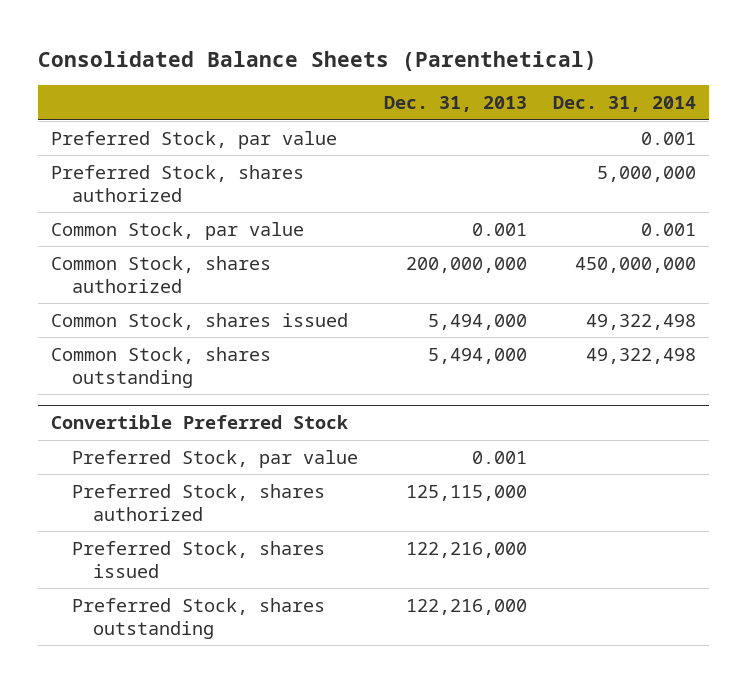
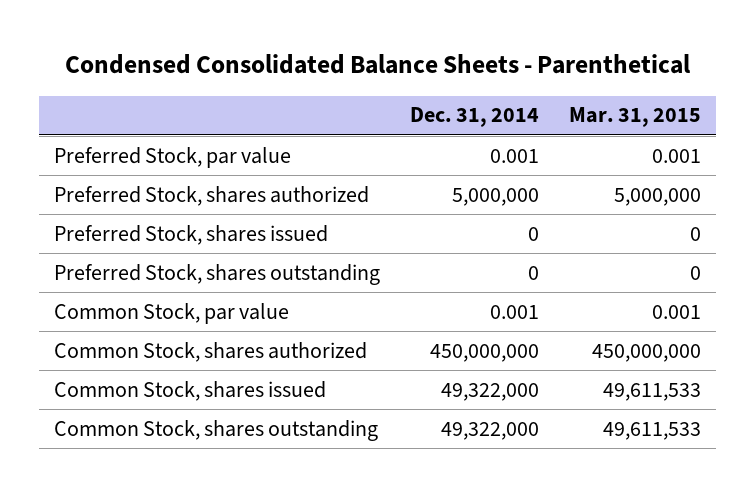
- Consolidated Balance Sheets (Parenthetical)
+ Condensed Consolidated Balance Sheets - Parenthetical
- | Dec. 31, 2013 | Dec. 31, 2014
+ | Dec. 31, 2014 | Mar. 31, 2015
+ Preferred Stock, shares issued | 0 | 0
+ Preferred Stock, shares outstanding | 0 | 0
- Common Stock, shares issued | 5,494,000 | 49,322,498
- Common Stock, shares outstanding | 5,494,000 | 49,322,498
- Convertible Preferred Stock
- Preferred Stock, par value | 0.001 |
- Preferred Stock, shares authorized | 125,115,000 |
- Preferred Stock, shares issued | 122,216,000 |
- Preferred Stock, shares outstanding | 122,216,000 |
+ Common Stock, shares issued | 49,322,000 | 49,611,533
+ Common Stock, shares outstanding | 49,322,000 | 49,611,533

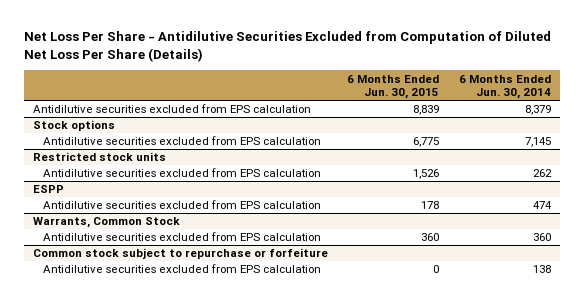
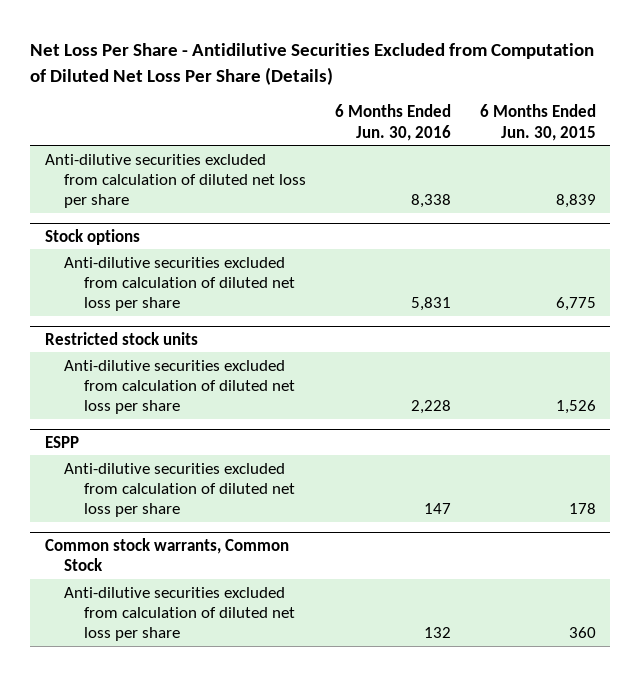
- | 6 Months Ended Jun. 30, 2015 | 6 Months Ended Jun. 30, 2014
+ | 6 Months Ended Jun. 30, 2016 | 6 Months Ended Jun. 30, 2015
- Antidilutive securities excluded from EPS calculation | 8,839 | 8,379
+ Anti-dilutive securities excluded from calculation of diluted net loss per share | 8,338 | 8,839
@ Stock options
- Antidilutive securities excluded from EPS calculation | 6,775 | 7,145
+ Anti-dilutive securities excluded from calculation of diluted net loss per share | 5,831 | 6,775
@ Restricted stock units
- Antidilutive securities excluded from EPS calculation | 1,526 | 262
+ Anti-dilutive securities excluded from calculation of diluted net loss per share | 2,228 | 1,526
@ ESPP
- Antidilutive securities excluded from EPS calculation | 178 | 474
- Warrants, Common Stock
- Antidilutive securities excluded from EPS calculation | 360 | 360
- Common stock subject to repurchase or forfeiture
- Antidilutive securities excluded from EPS calculation | 0 | 138
@ ESPP
+ Anti-dilutive securities excluded from calculation of diluted net loss per share | 147 | 178
+ Common stock warrants, Common Stock
+ Anti-dilutive securities excluded from calculation of diluted net loss per share | 132 | 360

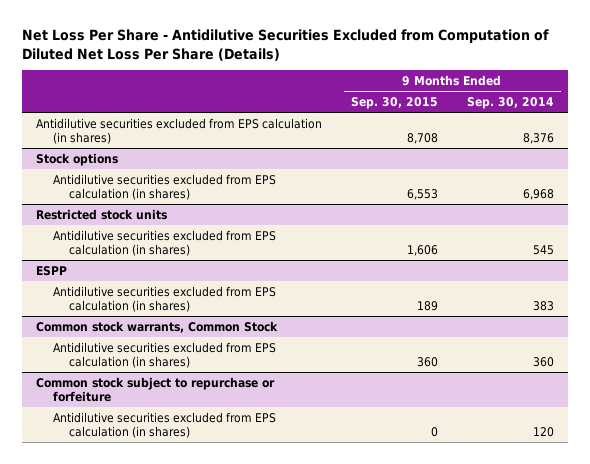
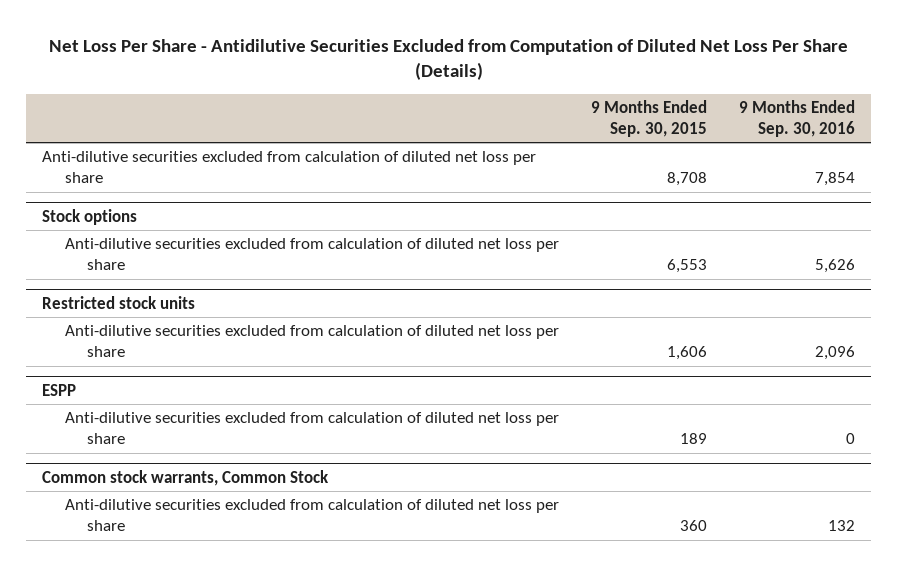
- | 9 Months Ended Sep. 30, 2015 | 9 Months Ended Sep. 30, 2014
+ | 9 Months Ended Sep. 30, 2015 | 9 Months Ended Sep. 30, 2016
- Antidilutive securities excluded from EPS calculation (in shares) | 8,708 | 8,376
+ Anti-dilutive securities excluded from calculation of diluted net loss per share | 8,708 | 7,854
@ Stock options
- Antidilutive securities excluded from EPS calculation (in shares) | 6,553 | 6,968
+ Anti-dilutive securities excluded from calculation of diluted net loss per share | 6,553 | 5,626
@ Restricted stock units
- Antidilutive securities excluded from EPS calculation (in shares) | 1,606 | 545
+ Anti-dilutive securities excluded from calculation of diluted net loss per share | 1,606 | 2,096
@ ESPP
- Antidilutive securities excluded from EPS calculation (in shares) | 189 | 383
+ Anti-dilutive securities excluded from calculation of diluted net loss per share | 189 | 0
@ Common stock warrants, Common Stock
- Antidilutive securities excluded from EPS calculation (in shares) | 360 | 360
- Common stock subject to repurchase or forfeiture
- Antidilutive securities excluded from EPS calculation (in shares) | 0 | 120
@ Common stock warrants, Common Stock
+ Anti-dilutive securities excluded from calculation of diluted net loss per share | 360 | 132

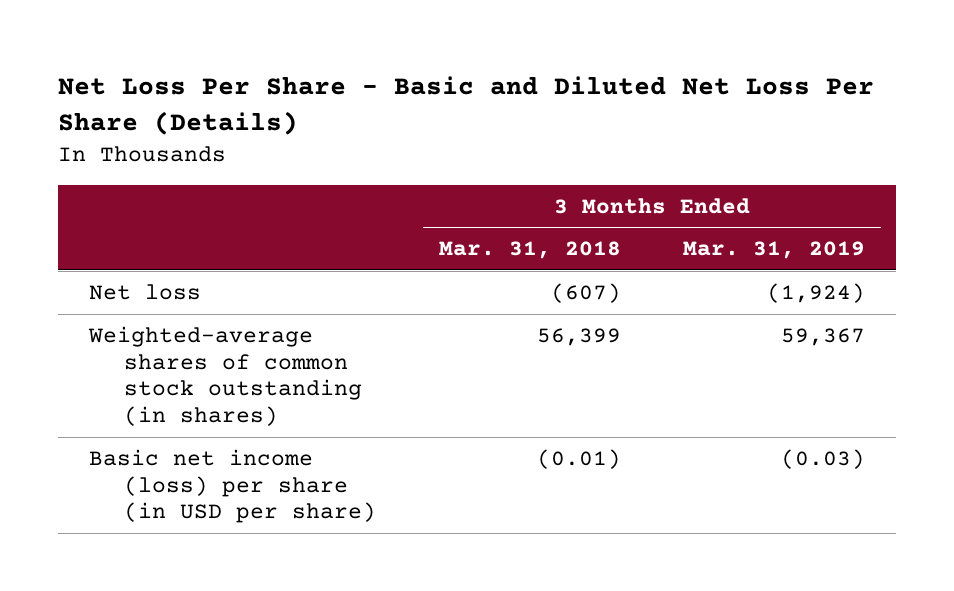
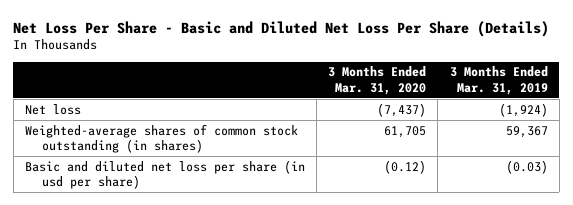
- | 3 Months Ended Mar. 31, 2018 | 3 Months Ended Mar. 31, 2019
+ | 3 Months Ended Mar. 31, 2020 | 3 Months Ended Mar. 31, 2019
- Basic net income (loss) per share (in USD per share) | (0.01) | (0.03)
+ Basic and diluted net loss per share (in usd per share) | (0.12) | (0.03)

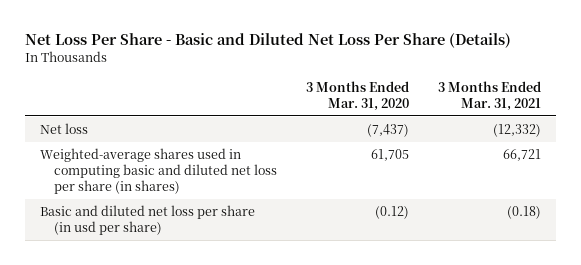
- | 3 Months Ended Mar. 31, 2020 | 3 Months Ended Mar. 31, 2019
+ | 3 Months Ended Mar. 31, 2020 | 3 Months Ended Mar. 31, 2021
- Weighted-average shares of common stock outstanding (in shares) | 61,705 | 59,367
+ Weighted-average shares used in computing basic and diluted net loss per share (in shares) | 61,705 | 66,721

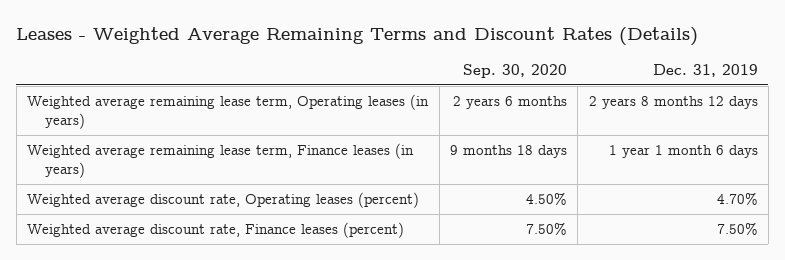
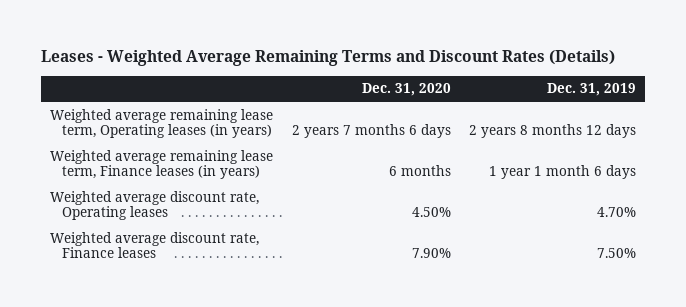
- | Sep. 30, 2020 | Dec. 31, 2019
+ | Dec. 31, 2020 | Dec. 31, 2019
- Weighted average discount rate, Operating leases (percent) | 4.50% | 4.70%
- Weighted average discount rate, Finance leases (percent) | 7.50% | 7.50%
+ Weighted average discount rate, Operating leases | 4.50% | 4.70%
+ Weighted average discount rate, Finance leases | 7.90% | 7.50%

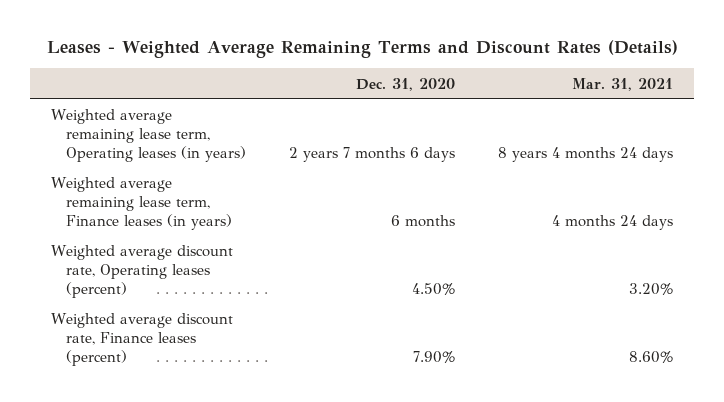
- | Dec. 31, 2020 | Dec. 31, 2019
+ | Dec. 31, 2020 | Mar. 31, 2021
- Weighted average discount rate, Operating leases | 4.50% | 4.70%
- Weighted average discount rate, Finance leases | 7.90% | 7.50%
+ Weighted average discount rate, Operating leases (percent) | 4.50% | 3.20%
+ Weighted average discount rate, Finance leases (percent) | 7.90% | 8.60%

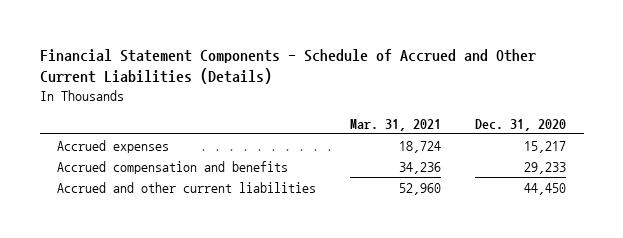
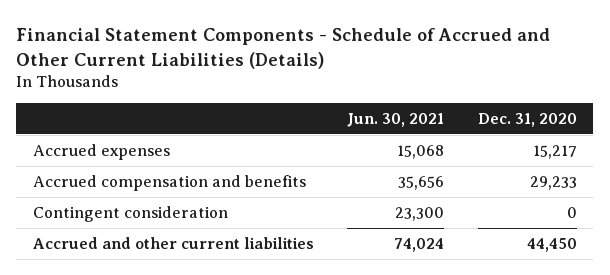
- | Mar. 31, 2021 | Dec. 31, 2020
+ | Jun. 30, 2021 | Dec. 31, 2020
+ Contingent consideration | 23,300 | 0

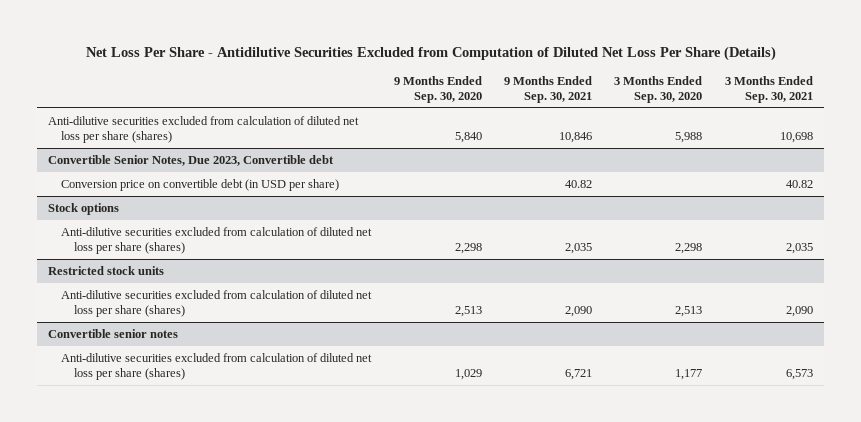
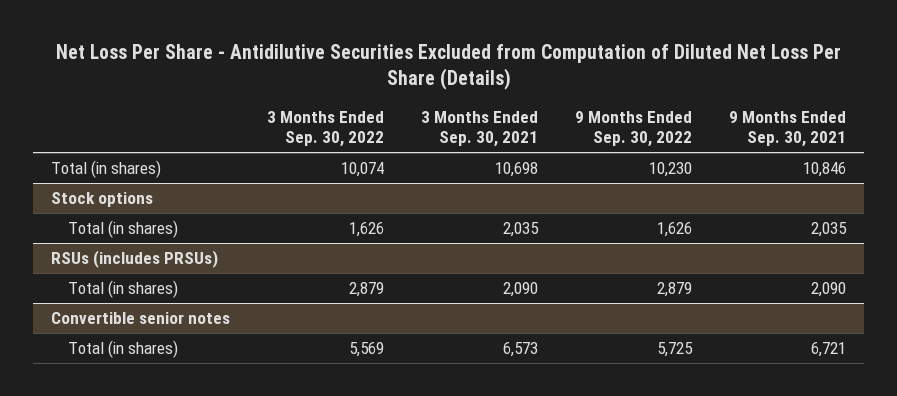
- | 9 Months Ended Sep. 30, 2020 | 9 Months Ended Sep. 30, 2021 | 3 Months Ended Sep. 30, 2020 | 3 Months Ended Sep. 30, 2021
+ | 3 Months Ended Sep. 30, 2022 | 3 Months Ended Sep. 30, 2021 | 9 Months Ended Sep. 30, 2022 | 9 Months Ended Sep. 30, 2021
- Anti-dilutive securities excluded from calculation of diluted net loss per share (shares) | 5,840 | 10,846 | 5,988 | 10,698
- Convertible Senior Notes, Due 2023, Convertible debt
- Conversion price on convertible debt (in USD per share) | | 40.82 | | 40.82
+ Total (in shares) | 10,074 | 10,698 | 10,230 | 10,846
@ Stock options
- Anti-dilutive securities excluded from calculation of diluted net loss per share (shares) | 2,298 | 2,035 | 2,298 | 2,035
- Restricted stock units
- Anti-dilutive securities excluded from calculation of diluted net loss per share (shares) | 2,513 | 2,090 | 2,513 | 2,090
@ Stock options
+ Total (in shares) | 1,626 | 2,035 | 1,626 | 2,035
+ RSUs (includes PRSUs)
+ Total (in shares) | 2,879 | 2,090 | 2,879 | 2,090
@ Convertible senior notes
- Anti-dilutive securities excluded from calculation of diluted net loss per share (shares) | 1,029 | 6,721 | 1,177 | 6,573
+ Total (in shares) | 5,569 | 6,573 | 5,725 | 6,721

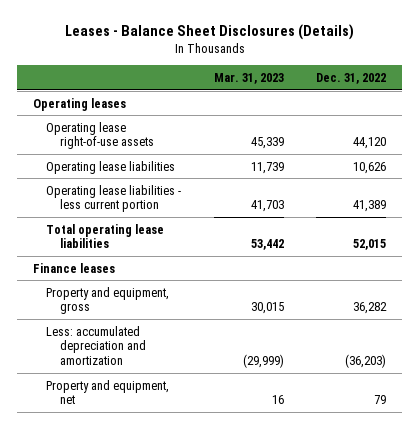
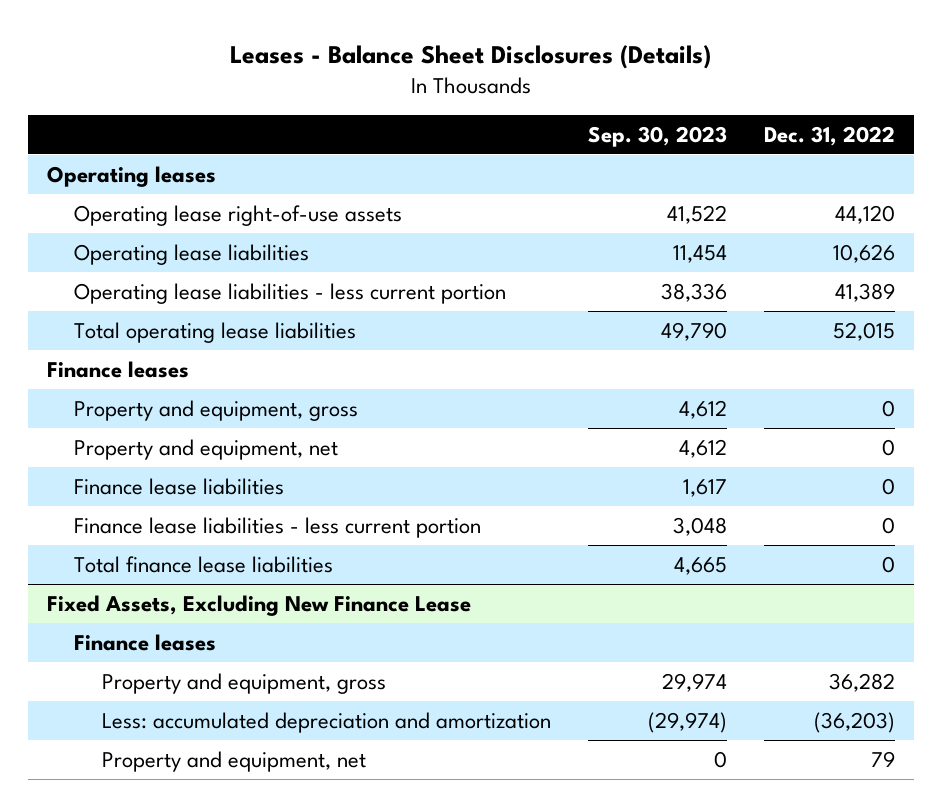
- | Mar. 31, 2023 | Dec. 31, 2022
+ | Sep. 30, 2023 | Dec. 31, 2022
+ Property and equipment, gross | 4,612 | 0
+ Property and equipment, net | 4,612 | 0
+ Finance lease liabilities | 1,617 | 0
+ Finance lease liabilities - less current portion | 3,048 | 0
+ Total finance lease liabilities | 4,665 | 0
+ Fixed Assets, Excluding New Finance Lease
+ Finance leases

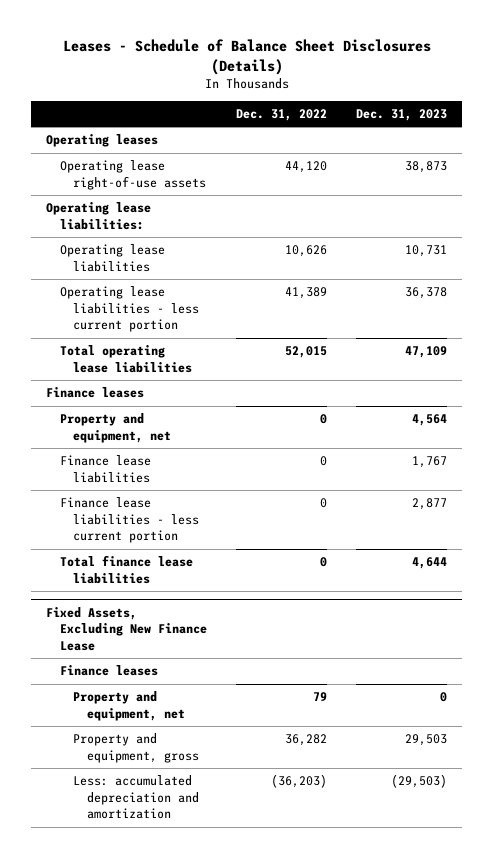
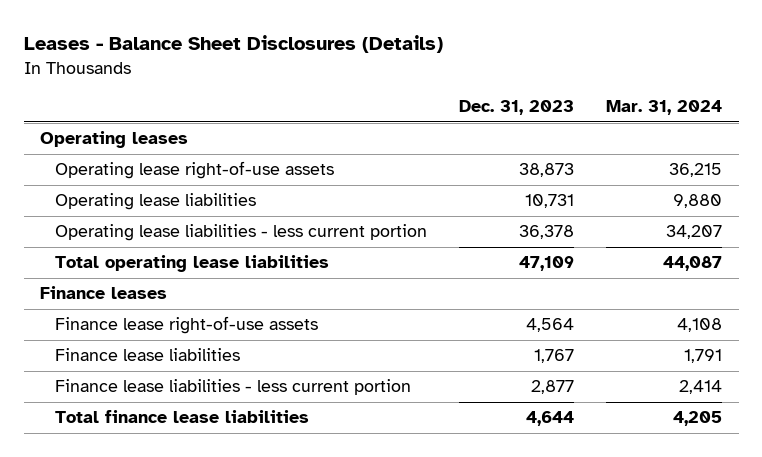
- Leases - Schedule of Balance Sheet Disclosures (Details)
+ Leases - Balance Sheet Disclosures (Details)
- | Dec. 31, 2022 | Dec. 31, 2023
+ | Dec. 31, 2023 | Mar. 31, 2024
- Operating lease liabilities:
- Property and equipment, net | 0 | 4,564
+ Finance lease right-of-use assets | 4,564 | 4,108
- Fixed Assets, Excluding New Finance Lease
- Finance leases
- Property and equipment, net | 79 | 0
- Property and equipment, gross | 36,282 | 29,503
- Less: accumulated depreciation and amortization | (36,203) | (29,503)

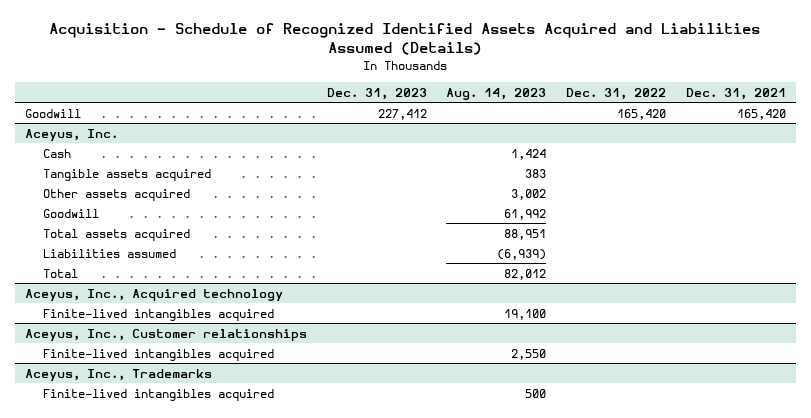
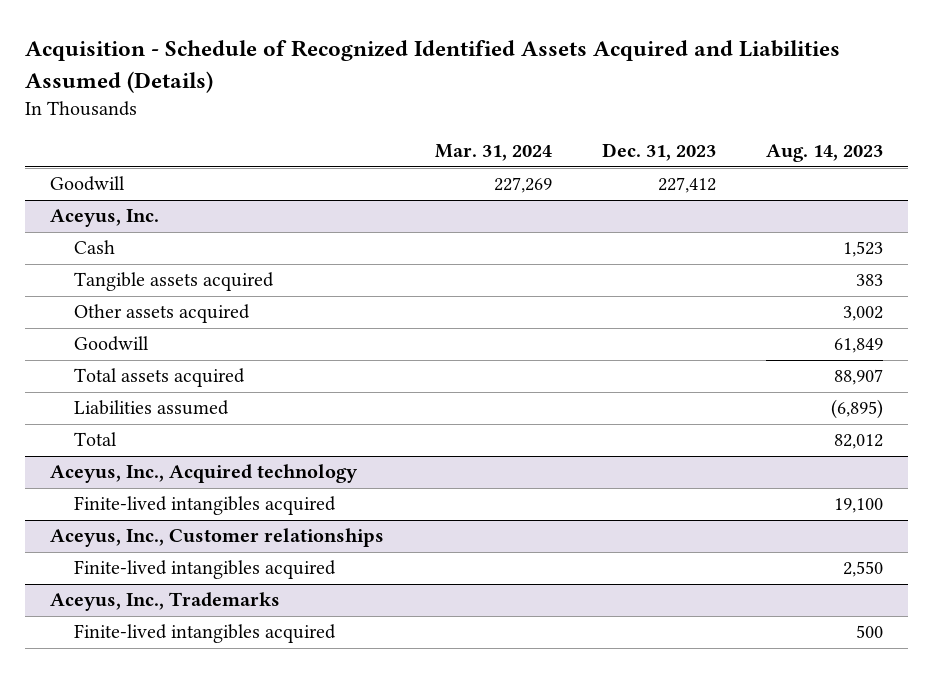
- | Dec. 31, 2023 | Aug. 14, 2023 | Dec. 31, 2022 | Dec. 31, 2021
+ | Mar. 31, 2024 | Dec. 31, 2023 | Aug. 14, 2023
@ Aceyus, Inc.
- Cash | | 1,424 | |
+ Cash | | | 1,523
- Goodwill | | 61,992 | |
- Total assets acquired | | 88,951 | |
- Liabilities assumed | | (6,939) | |
+ Goodwill | | | 61,849
+ Total assets acquired | | | 88,907
+ Liabilities assumed | | | (6,895)

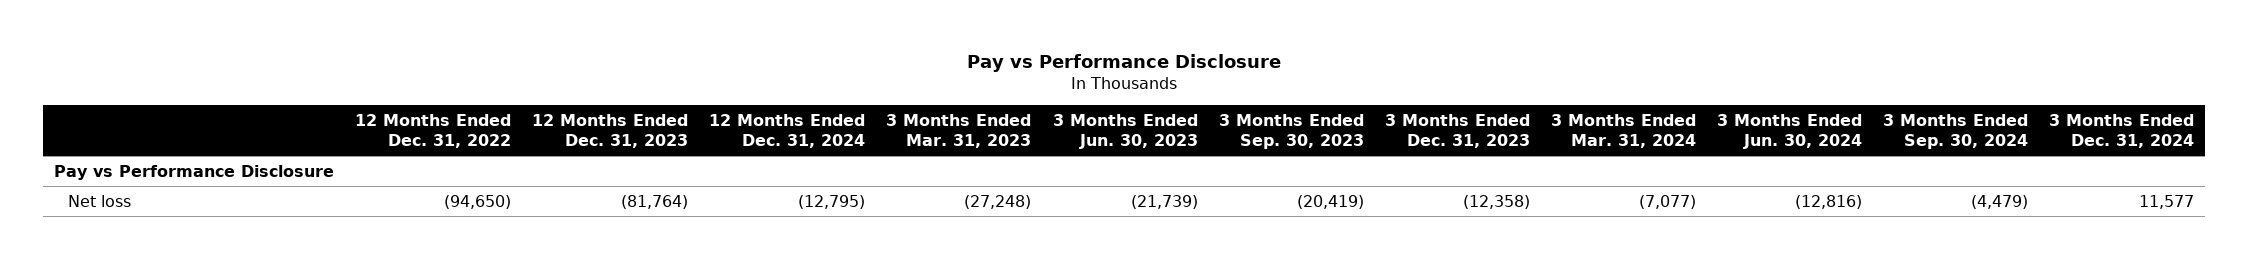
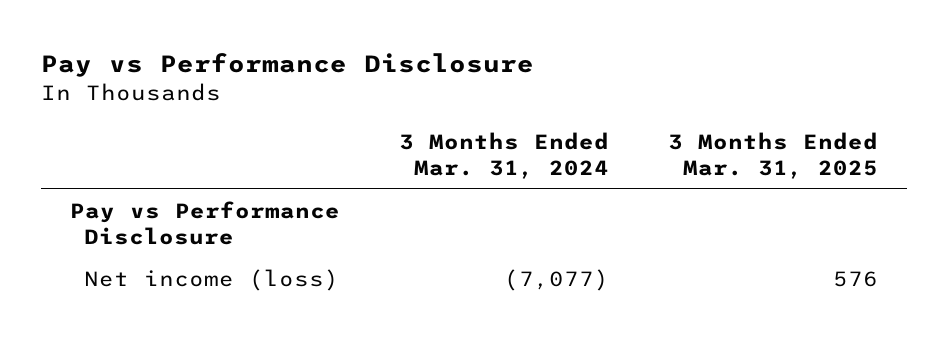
- | 12 Months Ended Dec. 31, 2022 | 12 Months Ended Dec. 31, 2023 | 12 Months Ended Dec. 31, 2024 | 3 Months Ended Mar. 31, 2023 | 3 Months Ended Jun. 30, 2023 | 3 Months Ended Sep. 30, 2023 | 3 Months Ended Dec. 31, 2023 | 3 Months Ended Mar. 31, 2024 | 3 Months Ended Jun. 30, 2024 | 3 Months Ended Sep. 30, 2024 | 3 Months Ended Dec. 31, 2024
+ | 3 Months Ended Mar. 31, 2024 | 3 Months Ended Mar. 31, 2025
- Net loss | (94,650) | (81,764) | (12,795) | (27,248) | (21,739) | (20,419) | (12,358) | (7,077) | (12,816) | (4,479) | 11,577
+ Net income (loss) | (7,077) | 576

